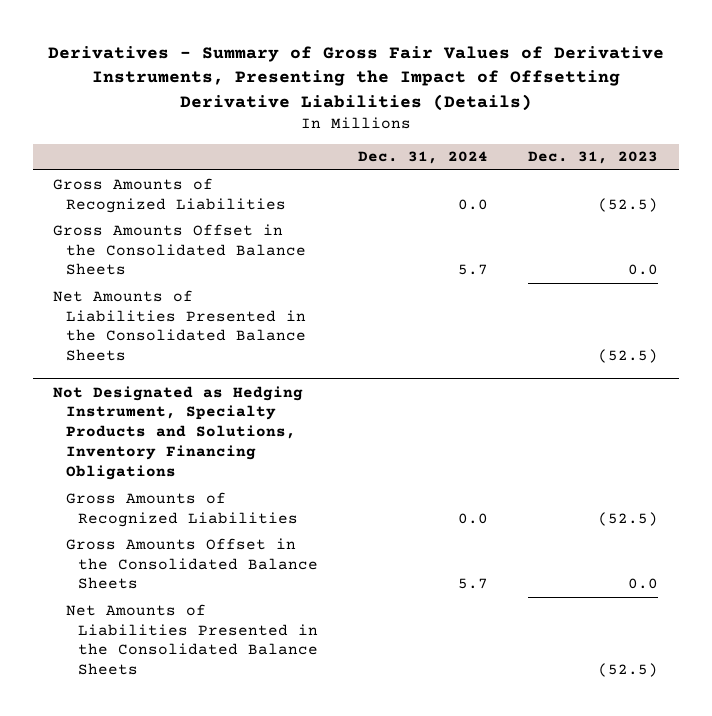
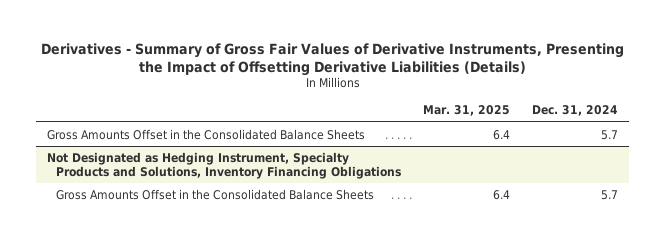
- | Dec. 31, 2024 | Dec. 31, 2023
+ | Mar. 31, 2025 | Dec. 31, 2024
- Gross Amounts of Recognized Liabilities | 0.0 | (52.5)
- Net Amounts of Liabilities Presented in the Consolidated Balance Sheets | | (52.5)
@ Not Designated as Hedging Instrument, Specialty Products and Solutions, Inventory Financing Obligations
- Gross Amounts of Recognized Liabilities | 0.0 | (52.5)
- Net Amounts of Liabilities Presented in the Consolidated Balance Sheets | | (52.5)

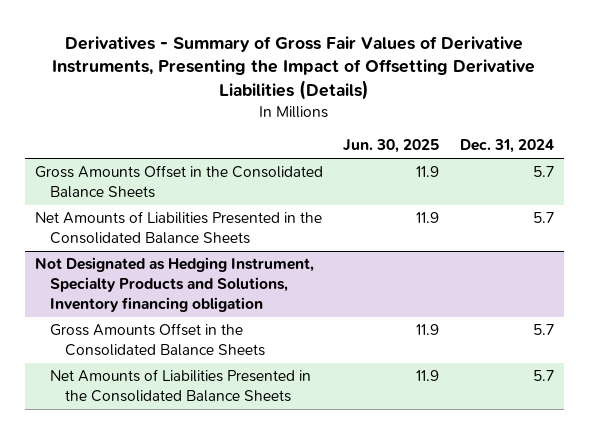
- | Mar. 31, 2025 | Dec. 31, 2024
+ | Jun. 30, 2025 | Dec. 31, 2024
- Not Designated as Hedging Instrument, Specialty Products and Solutions, Inventory Financing Obligations
+ Net Amounts of Liabilities Presented in the Consolidated Balance Sheets | 11.9 | 5.7
+ Not Designated as Hedging Instrument, Specialty Products and Solutions, Inventory financing obligation
+ Net Amounts of Liabilities Presented in the Consolidated Balance Sheets | 11.9 | 5.7

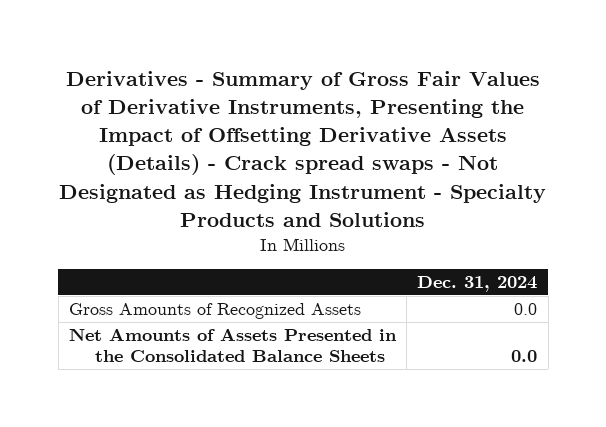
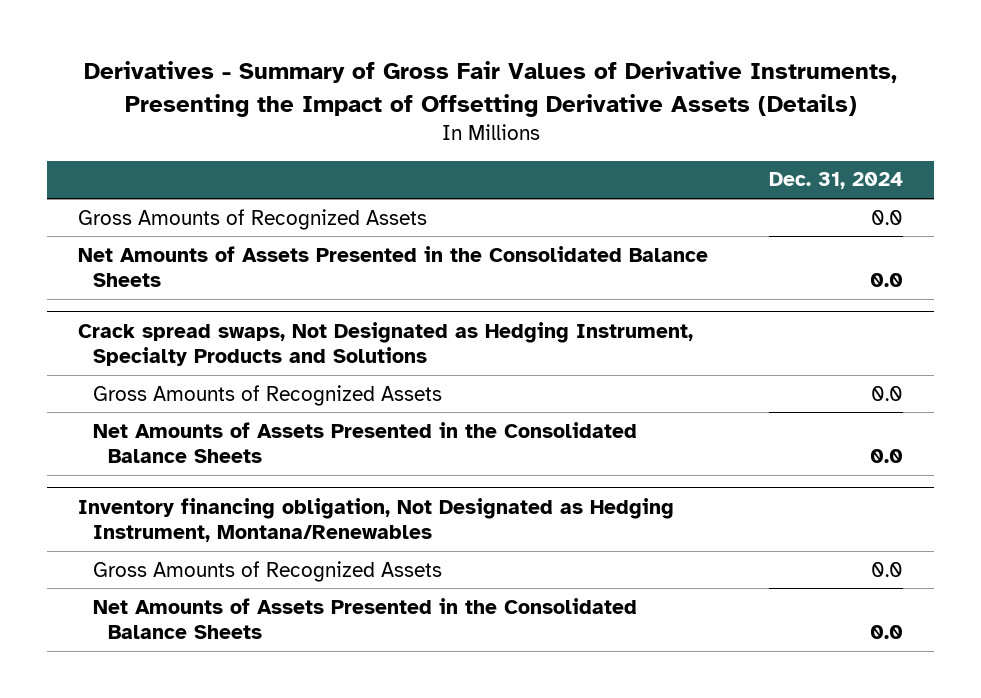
- Derivatives - Summary of Gross Fair Values of Derivative Instruments, Presenting the Impact of Offsetting Derivative Assets (Details) - Crack spread swaps - Not Designated as Hedging Instrument - Specialty Products and Solutions
+ Derivatives - Summary of Gross Fair Values of Derivative Instruments, Presenting the Impact of Offsetting Derivative Assets (Details)
+ Crack spread swaps, Not Designated as Hedging Instrument, Specialty Products and Solutions
+ Gross Amounts of Recognized Assets | 0.0
+ Net Amounts of Assets Presented in the Consolidated Balance Sheets | 0.0
+ Inventory financing obligation, Not Designated as Hedging Instrument, Montana/Renewables
+ Gross Amounts of Recognized Assets | 0.0
+ Net Amounts of Assets Presented in the Consolidated Balance Sheets | 0.0

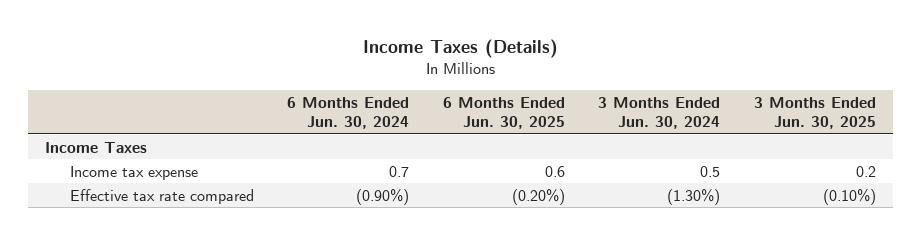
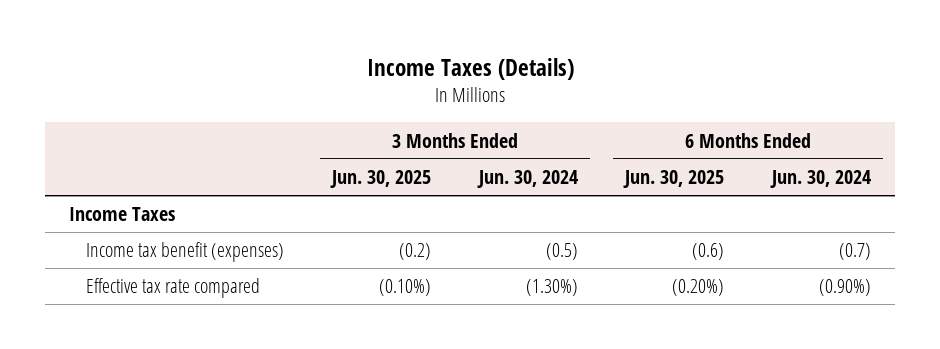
- | 6 Months Ended Jun. 30, 2024 | 6 Months Ended Jun. 30, 2025 | 3 Months Ended Jun. 30, 2024 | 3 Months Ended Jun. 30, 2025
+ | 3 Months Ended Jun. 30, 2025 | 3 Months Ended Jun. 30, 2024 | 6 Months Ended Jun. 30, 2025 | 6 Months Ended Jun. 30, 2024
- Income tax expense | 0.7 | 0.6 | 0.5 | 0.2
+ Income tax benefit (expenses) | (0.2) | (0.5) | (0.6) | (0.7)

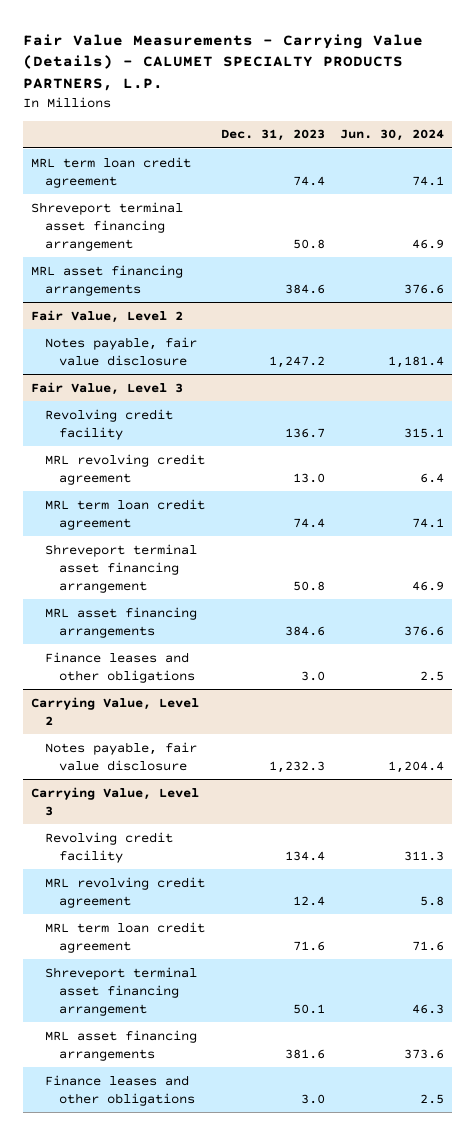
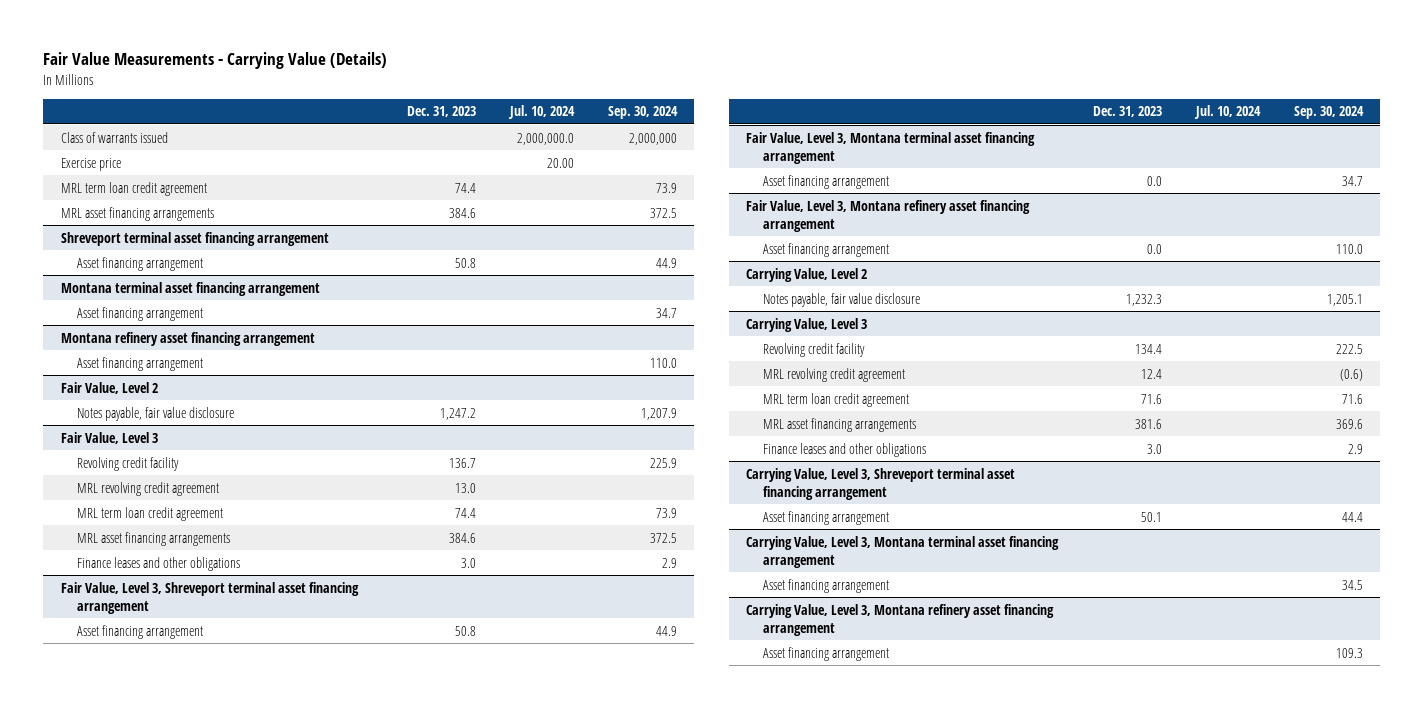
- Fair Value Measurements - Carrying Value (Details) - CALUMET SPECIALTY PRODUCTS PARTNERS, L.P.
+ Fair Value Measurements - Carrying Value (Details)
- | Dec. 31, 2023 | Jun. 30, 2024
+ | Dec. 31, 2023 | Jul. 10, 2024 | Sep. 30, 2024
+ Class of warrants issued | | 2,000,000.0 | 2,000,000
+ Exercise price | | 20.00 |
- Shreveport terminal asset financing arrangement | 50.8 | 46.9
+ Shreveport terminal asset financing arrangement
+ Asset financing arrangement | 50.8 | | 44.9
+ Montana terminal asset financing arrangement
+ Asset financing arrangement | | | 34.7
+ Montana refinery asset financing arrangement
+ Asset financing arrangement | | | 110.0
@ Fair Value, Level 3
- Shreveport terminal asset financing arrangement | 50.8 | 46.9
+ Fair Value, Level 3, Shreveport terminal asset financing arrangement
+ Asset financing arrangement | 50.8 | | 44.9
+ Fair Value, Level 3, Montana terminal asset financing arrangement
+ Asset financing arrangement | 0.0 | | 34.7
+ Fair Value, Level 3, Montana refinery asset financing arrangement
+ Asset financing arrangement | 0.0 | | 110.0
@ Carrying Value, Level 3
- Shreveport terminal asset financing arrangement | 50.1 | 46.3
+ Carrying Value, Level 3, Shreveport terminal asset financing arrangement
+ Asset financing arrangement | 50.1 | | 44.4
+ Carrying Value, Level 3, Montana terminal asset financing arrangement
+ Asset financing arrangement | | | 34.5
+ Carrying Value, Level 3, Montana refinery asset financing arrangement
+ Asset financing arrangement | | | 109.3

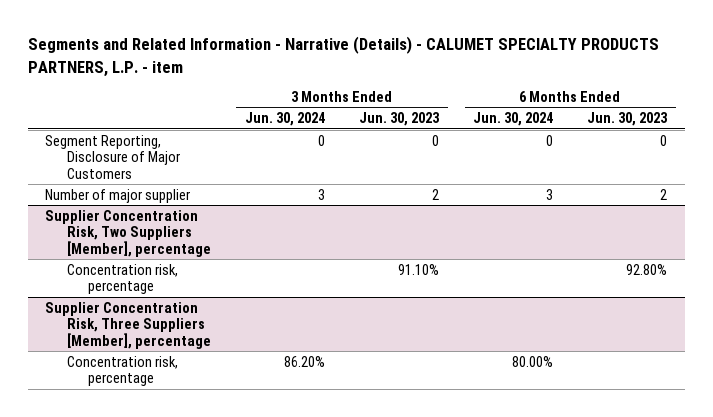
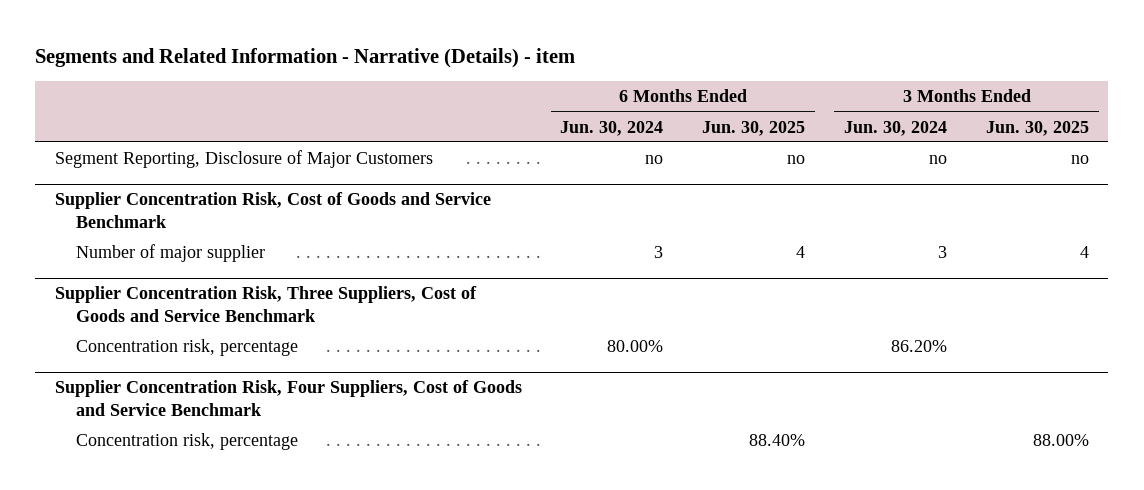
- Segments and Related Information - Narrative (Details) - CALUMET SPECIALTY PRODUCTS PARTNERS, L.P. - item
+ Segments and Related Information - Narrative (Details) - item
- | 3 Months Ended Jun. 30, 2024 | 3 Months Ended Jun. 30, 2023 | 6 Months Ended Jun. 30, 2024 | 6 Months Ended Jun. 30, 2023
+ | 6 Months Ended Jun. 30, 2024 | 6 Months Ended Jun. 30, 2025 | 3 Months Ended Jun. 30, 2024 | 3 Months Ended Jun. 30, 2025
- Segment Reporting, Disclosure of Major Customers | 0 | 0 | 0 | 0
+ Segment Reporting, Disclosure of Major Customers | no | no | no | no
+ Supplier Concentration Risk, Cost of Goods and Service Benchmark
- Supplier Concentration Risk, Two Suppliers [Member], percentage
- Concentration risk, percentage | | 91.10% | | 92.80%
- Supplier Concentration Risk, Three Suppliers [Member], percentage
+ Supplier Concentration Risk, Three Suppliers, Cost of Goods and Service Benchmark
+ Supplier Concentration Risk, Four Suppliers, Cost of Goods and Service Benchmark
+ Concentration risk, percentage | | 88.40% | | 88.00%

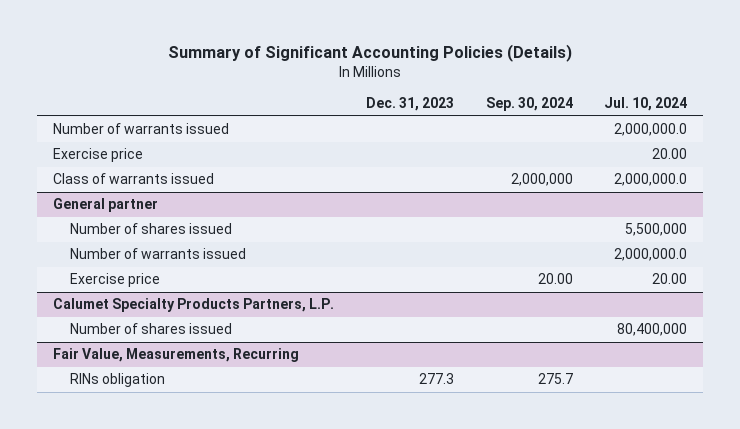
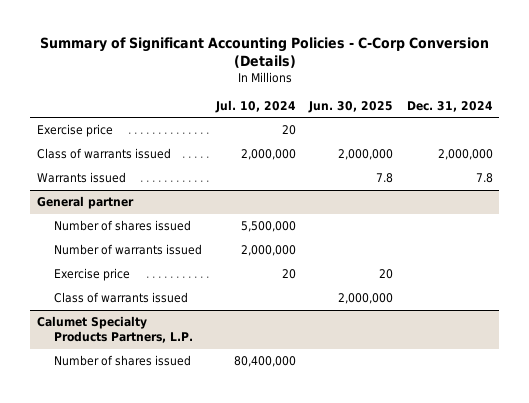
- Summary of Significant Accounting Policies (Details)
+ Summary of Significant Accounting Policies - C-Corp Conversion (Details)
- | Dec. 31, 2023 | Sep. 30, 2024 | Jul. 10, 2024
+ | Jul. 10, 2024 | Jun. 30, 2025 | Dec. 31, 2024
- Number of warrants issued | | | 2,000,000.0
- Exercise price | | | 20.00
- Class of warrants issued | | 2,000,000 | 2,000,000.0
+ Exercise price | 20 | |
+ Class of warrants issued | 2,000,000 | 2,000,000 | 2,000,000
+ Warrants issued | | 7.8 | 7.8
@ General partner
- Number of warrants issued | | | 2,000,000.0
- Exercise price | | 20.00 | 20.00
+ Number of warrants issued | 2,000,000 | |
+ Exercise price | 20 | 20 |
+ Class of warrants issued | | 2,000,000 |
- Fair Value, Measurements, Recurring
- RINs obligation | 277.3 | 275.7 |

